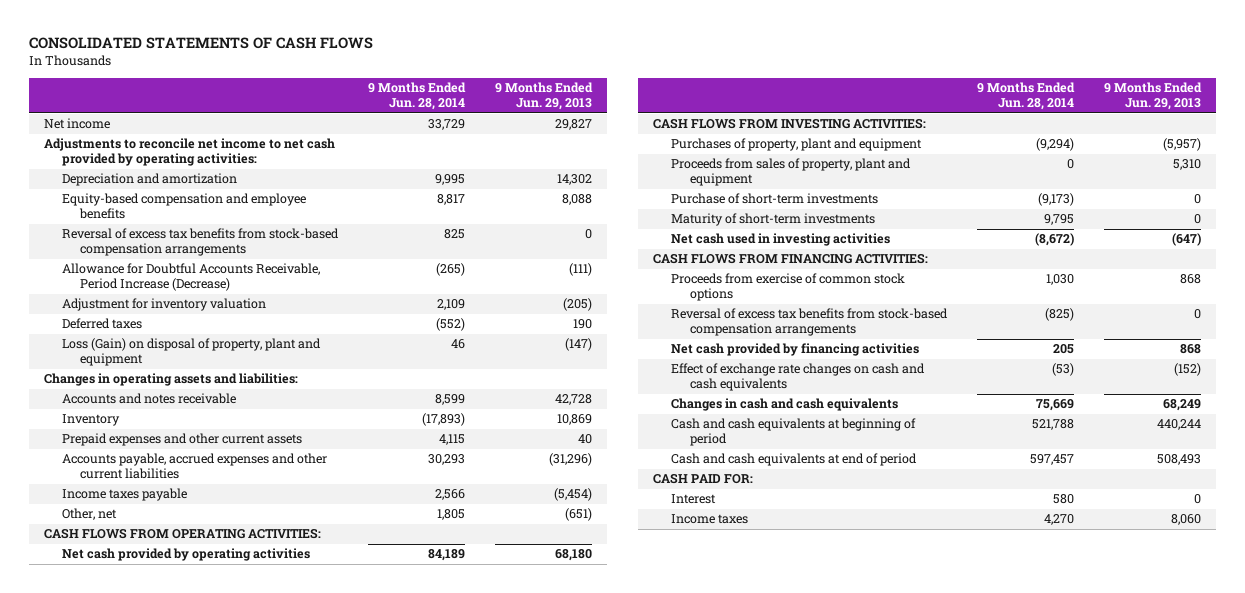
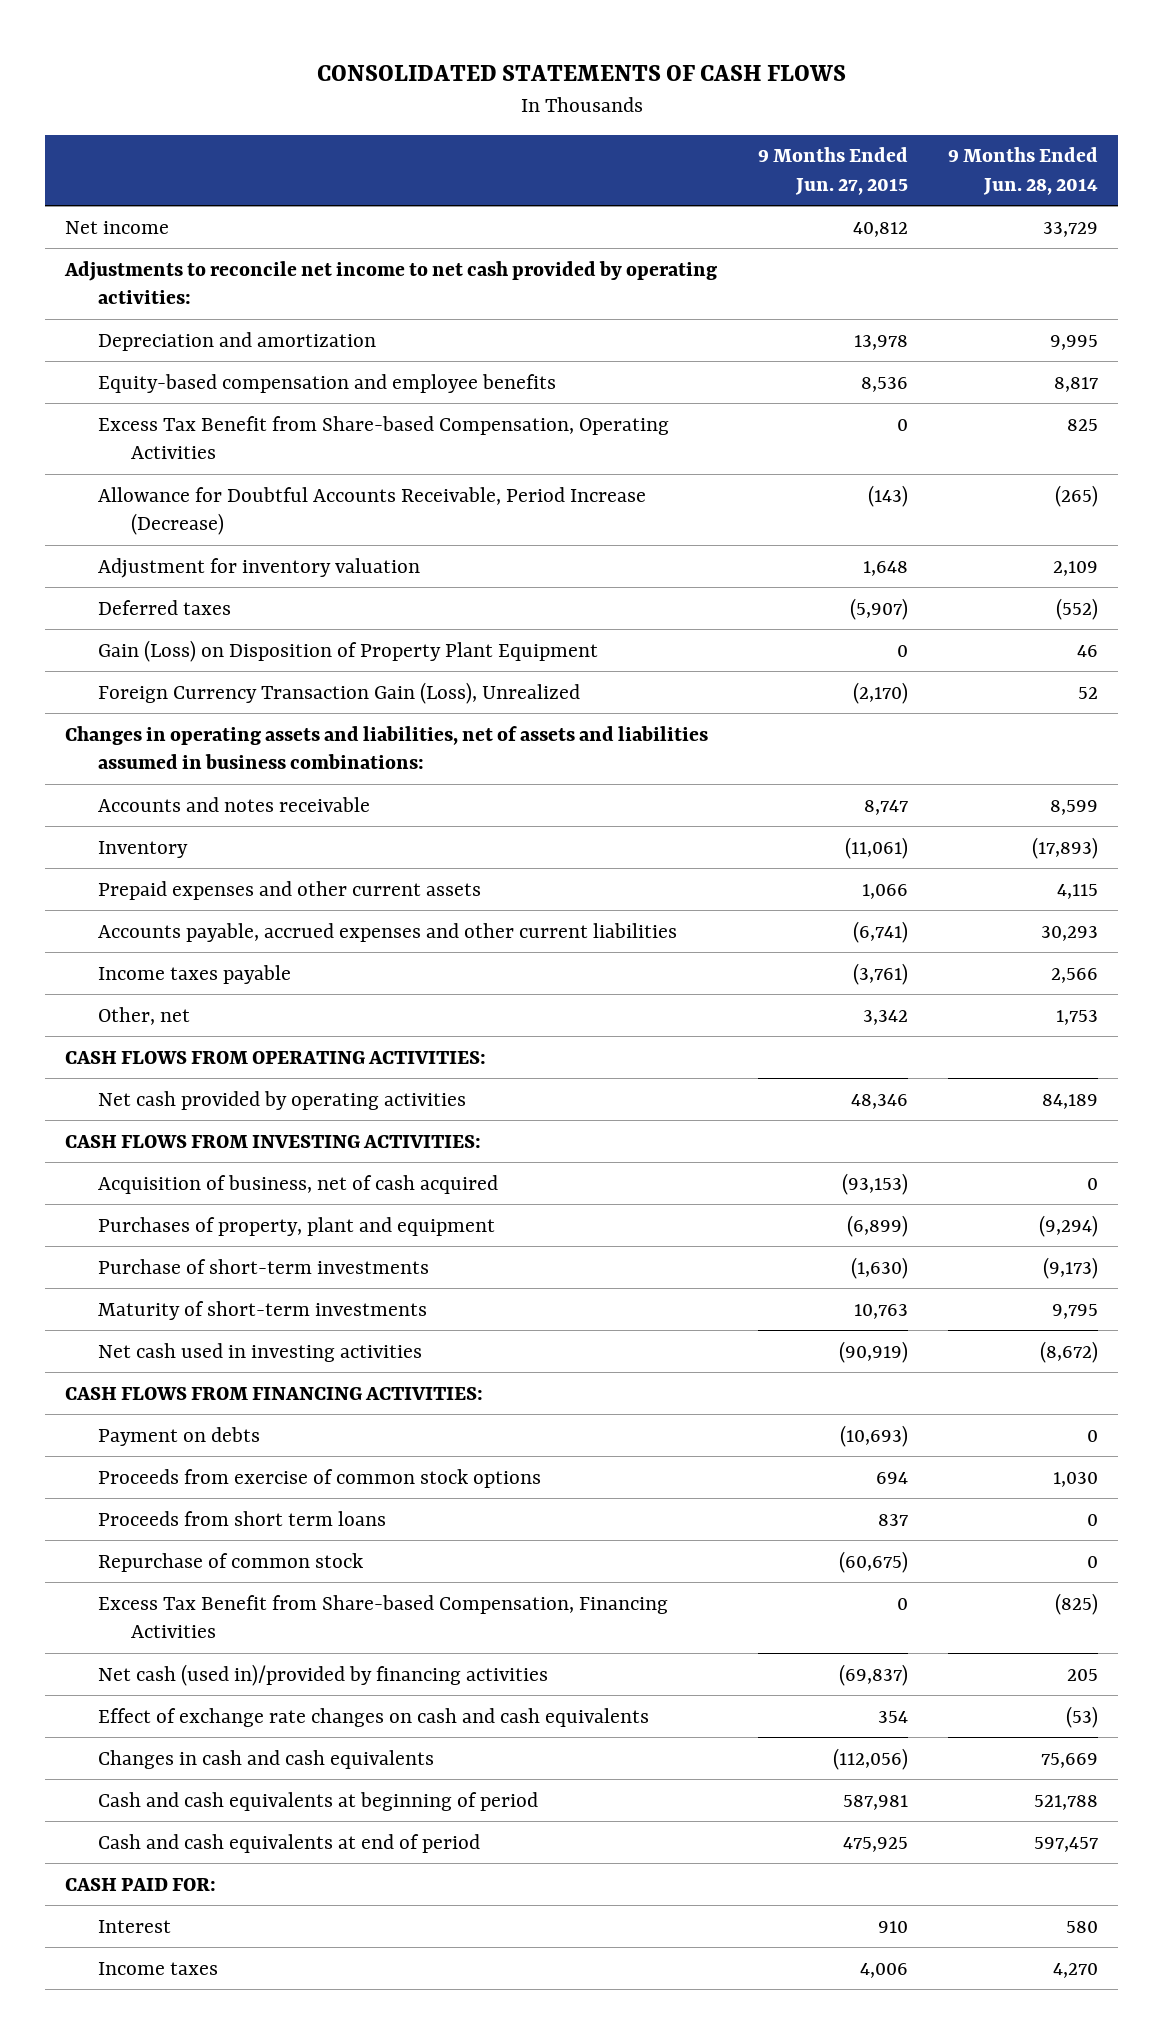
- | 9 Months Ended Jun. 28, 2014 | 9 Months Ended Jun. 29, 2013
+ | 9 Months Ended Jun. 27, 2015 | 9 Months Ended Jun. 28, 2014
- Reversal of excess tax benefits from stock-based compensation arrangements | 825 | 0
+ Excess Tax Benefit from Share-based Compensation, Operating Activities | 0 | 825
- Loss (Gain) on disposal of property, plant and equipment | 46 | (147)
- Changes in operating assets and liabilities:
+ Gain (Loss) on Disposition of Property Plant Equipment | 0 | 46
+ Foreign Currency Transaction Gain (Loss), Unrealized | (2,170) | 52
+ Changes in operating assets and liabilities, net of assets and liabilities assumed in business combinations:
- Other, net | 1,805 | (651)
+ Other, net | 3,342 | 1,753
+ Acquisition of business, net of cash acquired | (93,153) | 0
- Proceeds from sales of property, plant and equipment | 0 | 5,310
+ Payment on debts | (10,693) | 0
- Reversal of excess tax benefits from stock-based compensation arrangements | (825) | 0
- Net cash provided by financing activities | 205 | 868
+ Proceeds from short term loans | 837 | 0
+ Repurchase of common stock | (60,675) | 0
+ Excess Tax Benefit from Share-based Compensation, Financing Activities | 0 | (825)
+ Net cash (used in)/provided by financing activities | (69,837) | 205

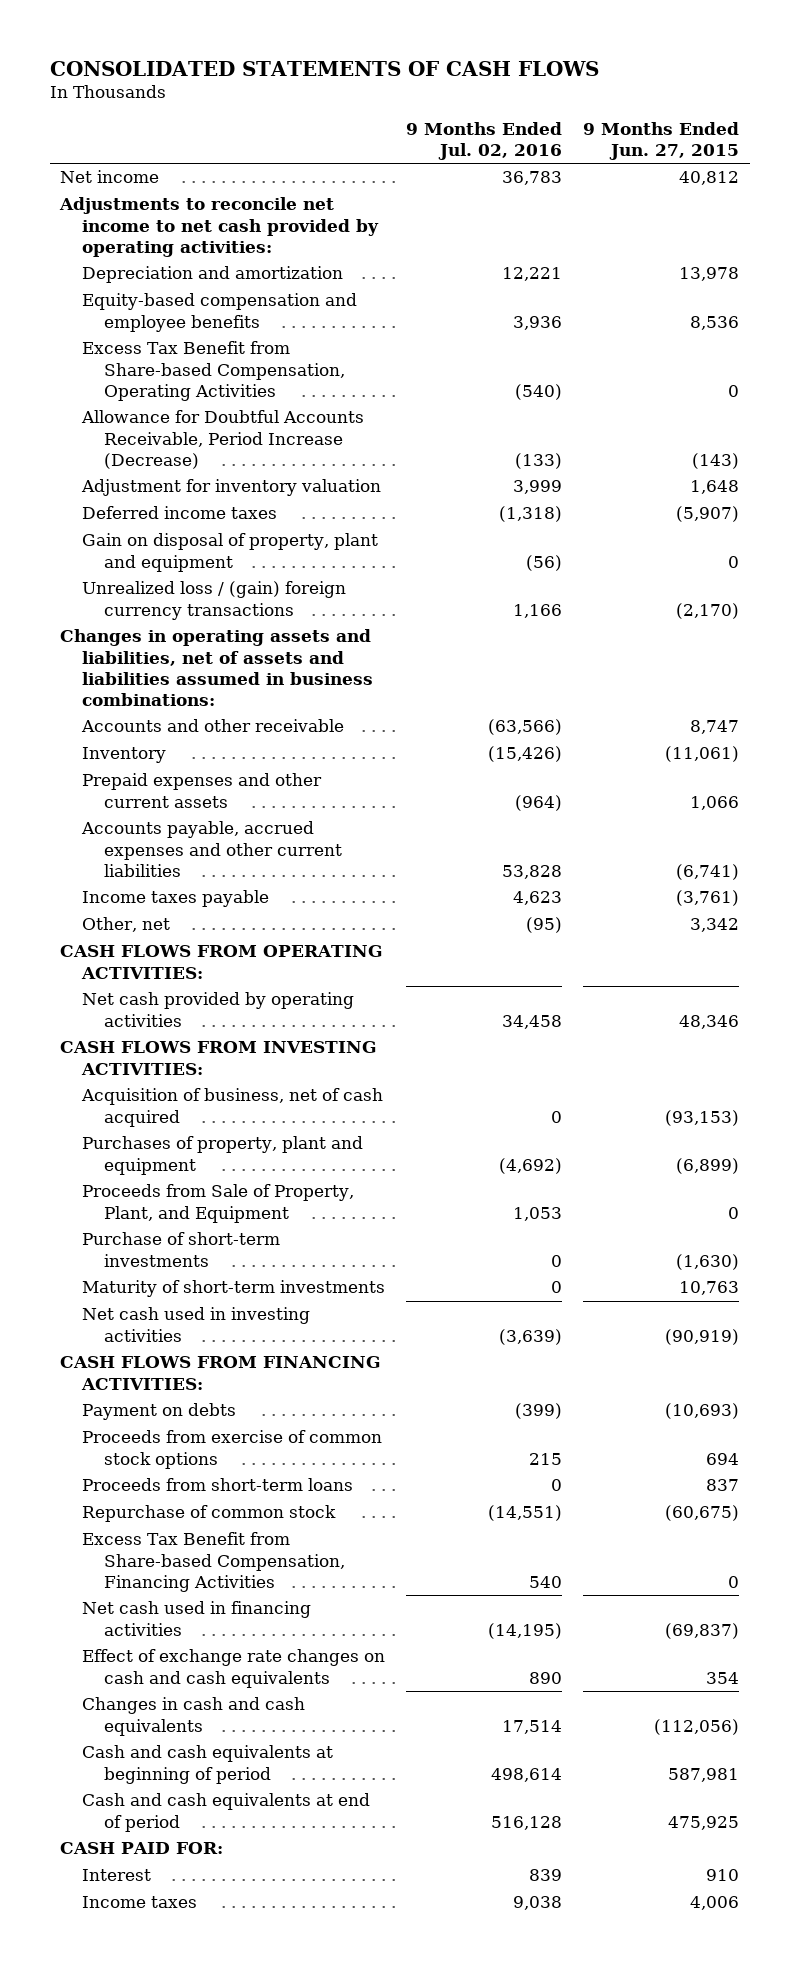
- | 9 Months Ended Jun. 27, 2015 | 9 Months Ended Jun. 28, 2014
+ | 9 Months Ended Jul. 02, 2016 | 9 Months Ended Jun. 27, 2015
- Deferred taxes | (5,907) | (552)
- Gain (Loss) on Disposition of Property Plant Equipment | 0 | 46
- Foreign Currency Transaction Gain (Loss), Unrealized | (2,170) | 52
+ Deferred income taxes | (1,318) | (5,907)
+ Gain on disposal of property, plant and equipment | (56) | 0
+ Unrealized loss / (gain) foreign currency transactions | 1,166 | (2,170)
- Accounts and notes receivable | 8,747 | 8,599
+ Accounts and other receivable | (63,566) | 8,747
+ Proceeds from Sale of Property, Plant, and Equipment | 1,053 | 0
- Proceeds from short term loans | 837 | 0
+ Proceeds from short-term loans | 0 | 837
- Net cash (used in)/provided by financing activities | (69,837) | 205
+ Net cash used in financing activities | (14,195) | (69,837)

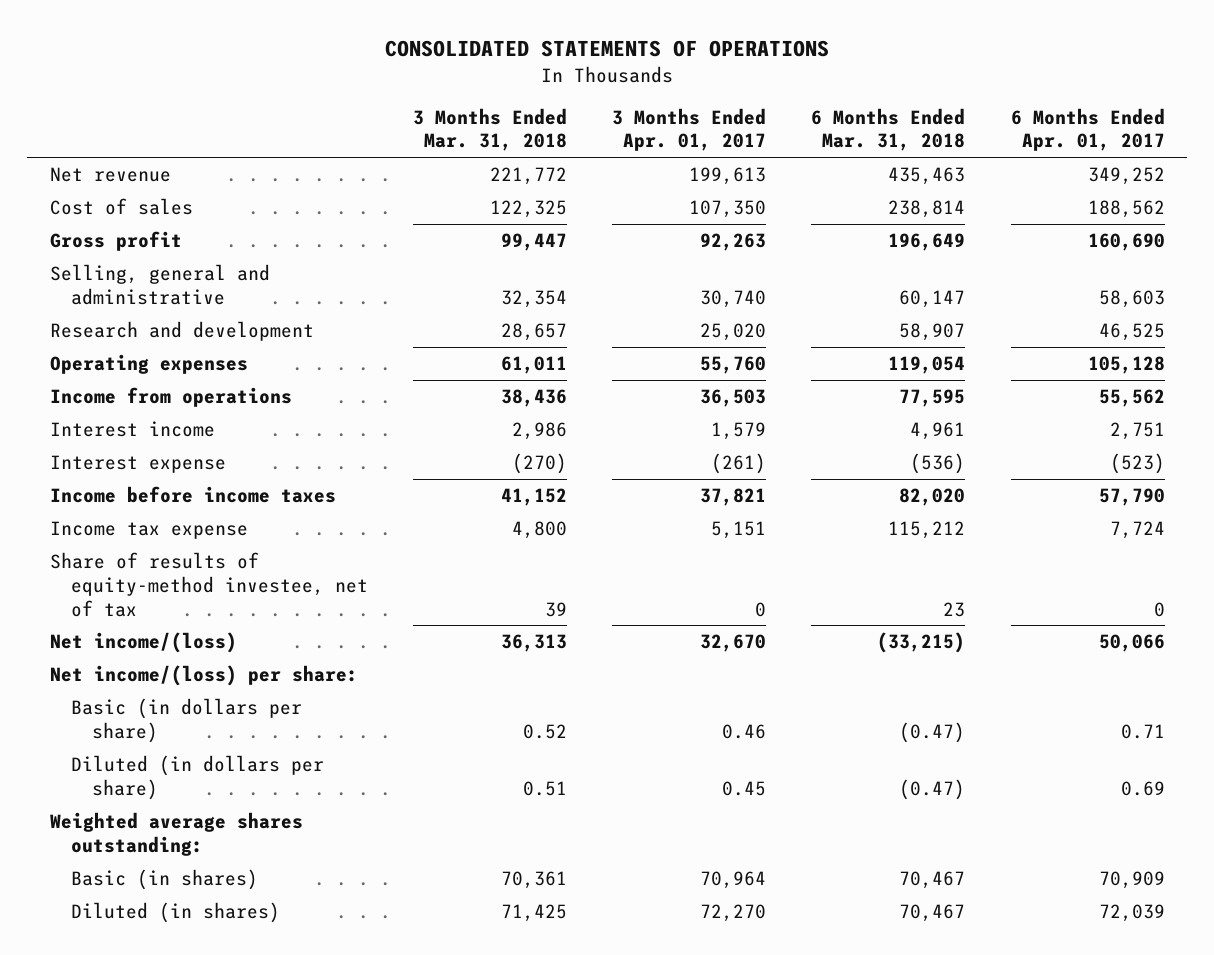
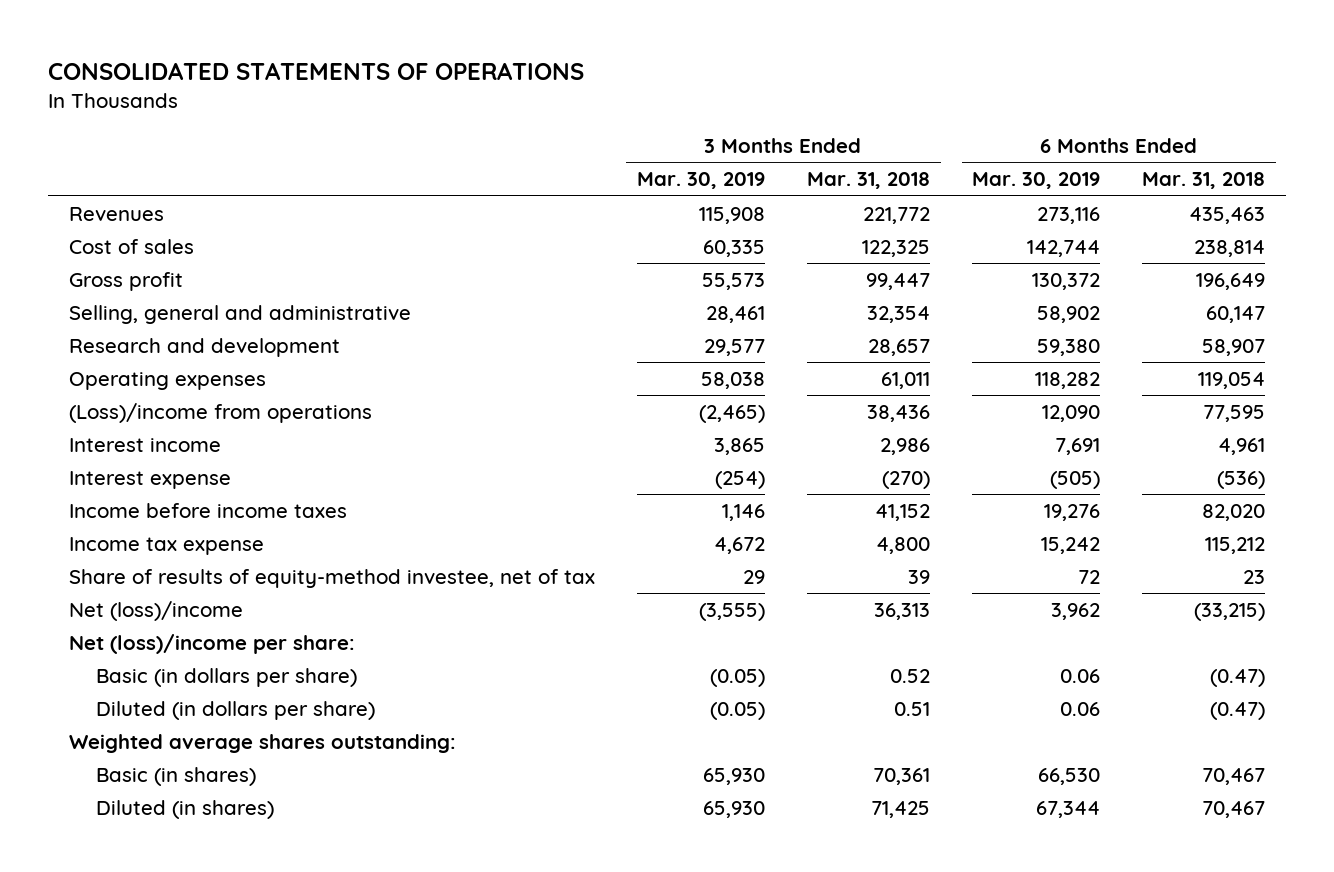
- | 3 Months Ended Mar. 31, 2018 | 3 Months Ended Apr. 01, 2017 | 6 Months Ended Mar. 31, 2018 | 6 Months Ended Apr. 01, 2017
+ | 3 Months Ended Mar. 30, 2019 | 3 Months Ended Mar. 31, 2018 | 6 Months Ended Mar. 30, 2019 | 6 Months Ended Mar. 31, 2018
- Net revenue | 221,772 | 199,613 | 435,463 | 349,252
+ Revenues | 115,908 | 221,772 | 273,116 | 435,463
- Income from operations | 38,436 | 36,503 | 77,595 | 55,562
+ (Loss)/income from operations | (2,465) | 38,436 | 12,090 | 77,595
- Net income/(loss) | 36,313 | 32,670 | (33,215) | 50,066
- Net income/(loss) per share:
+ Net (loss)/income | (3,555) | 36,313 | 3,962 | (33,215)
+ Net (loss)/income per share:

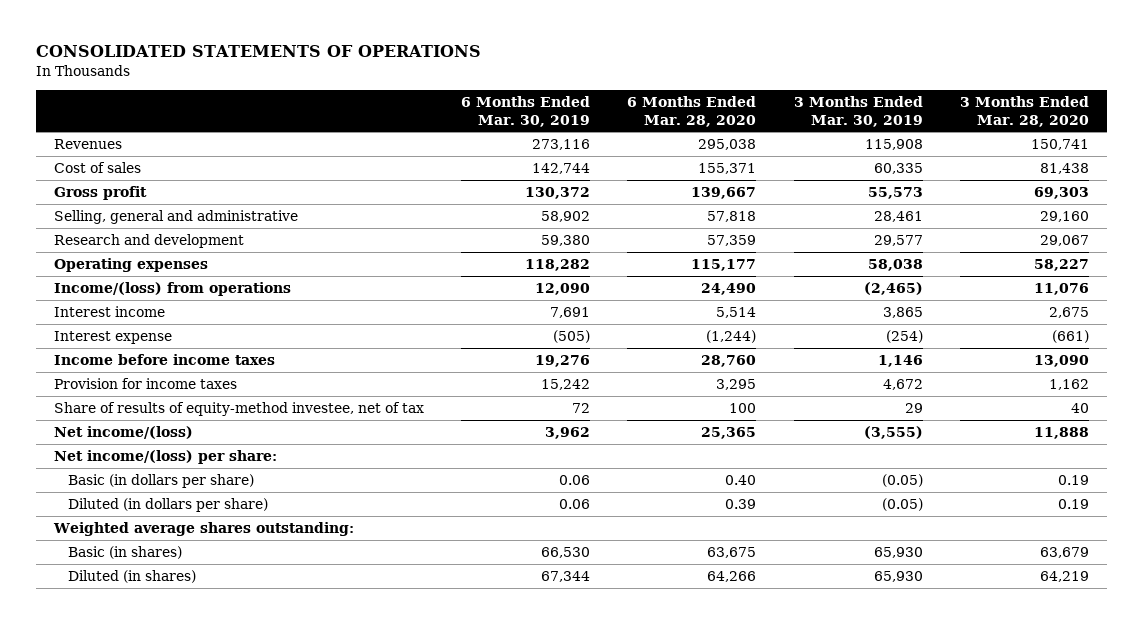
- | 3 Months Ended Mar. 30, 2019 | 3 Months Ended Mar. 31, 2018 | 6 Months Ended Mar. 30, 2019 | 6 Months Ended Mar. 31, 2018
+ | 6 Months Ended Mar. 30, 2019 | 6 Months Ended Mar. 28, 2020 | 3 Months Ended Mar. 30, 2019 | 3 Months Ended Mar. 28, 2020
- (Loss)/income from operations | (2,465) | 38,436 | 12,090 | 77,595
+ Income/(loss) from operations | 12,090 | 24,490 | (2,465) | 11,076
- Income tax expense | 4,672 | 4,800 | 15,242 | 115,212
+ Provision for income taxes | 15,242 | 3,295 | 4,672 | 1,162
- Net (loss)/income | (3,555) | 36,313 | 3,962 | (33,215)
- Net (loss)/income per share:
+ Net income/(loss) | 3,962 | 25,365 | (3,555) | 11,888
+ Net income/(loss) per share:

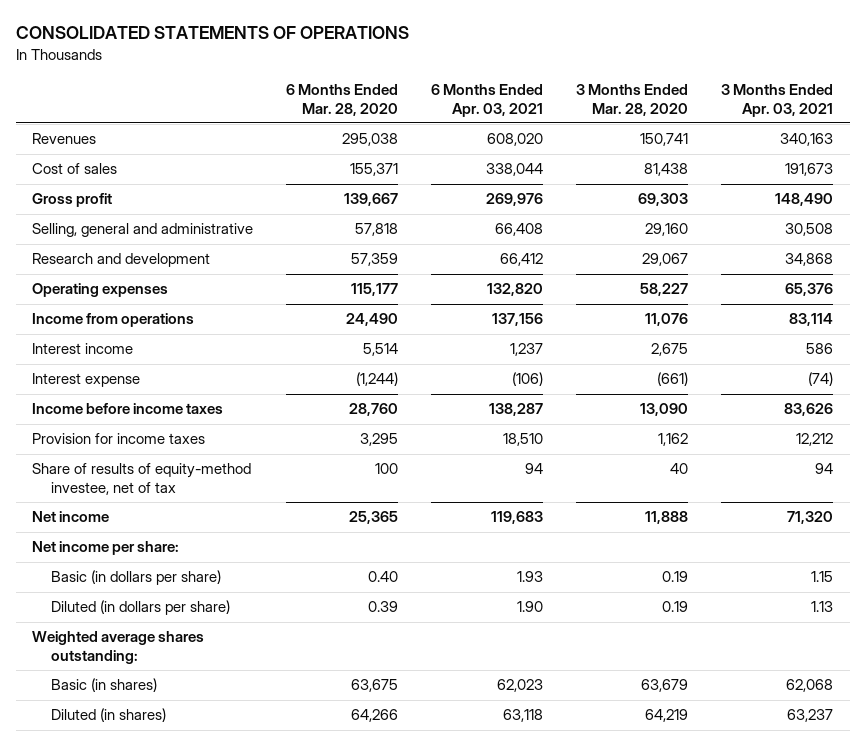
- | 6 Months Ended Mar. 30, 2019 | 6 Months Ended Mar. 28, 2020 | 3 Months Ended Mar. 30, 2019 | 3 Months Ended Mar. 28, 2020
+ | 6 Months Ended Mar. 28, 2020 | 6 Months Ended Apr. 03, 2021 | 3 Months Ended Mar. 28, 2020 | 3 Months Ended Apr. 03, 2021
- Income/(loss) from operations | 12,090 | 24,490 | (2,465) | 11,076
+ Income from operations | 24,490 | 137,156 | 11,076 | 83,114
- Net income/(loss) | 3,962 | 25,365 | (3,555) | 11,888
- Net income/(loss) per share:
+ Net income | 25,365 | 119,683 | 11,888 | 71,320
+ Net income per share:

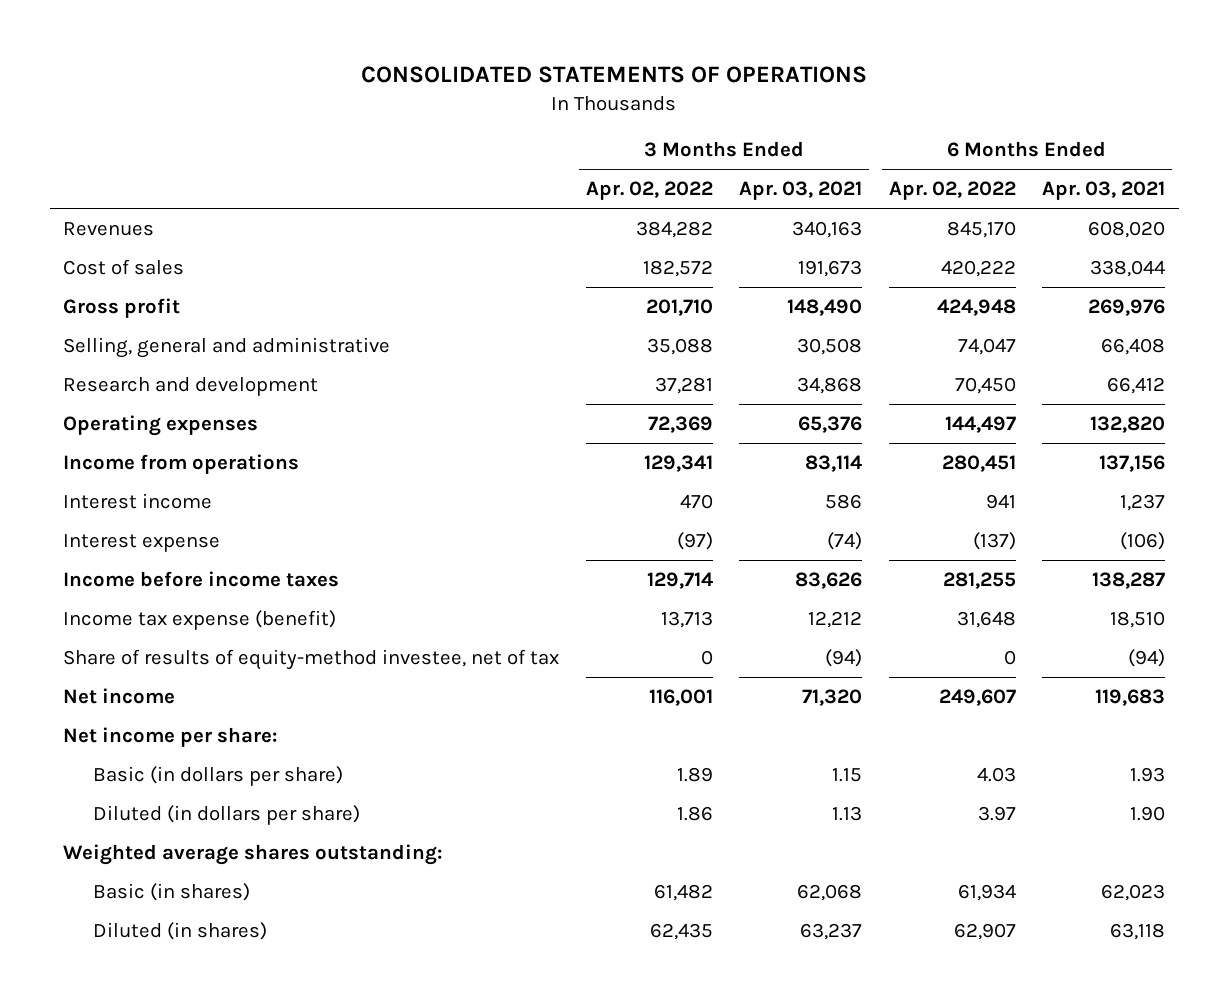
- | 6 Months Ended Mar. 28, 2020 | 6 Months Ended Apr. 03, 2021 | 3 Months Ended Mar. 28, 2020 | 3 Months Ended Apr. 03, 2021
+ | 3 Months Ended Apr. 02, 2022 | 3 Months Ended Apr. 03, 2021 | 6 Months Ended Apr. 02, 2022 | 6 Months Ended Apr. 03, 2021
- Provision for income taxes | 3,295 | 18,510 | 1,162 | 12,212
- Share of results of equity-method investee, net of tax | 100 | 94 | 40 | 94
+ Income tax expense (benefit) | 13,713 | 12,212 | 31,648 | 18,510
+ Share of results of equity-method investee, net of tax | 0 | (94) | 0 | (94)

